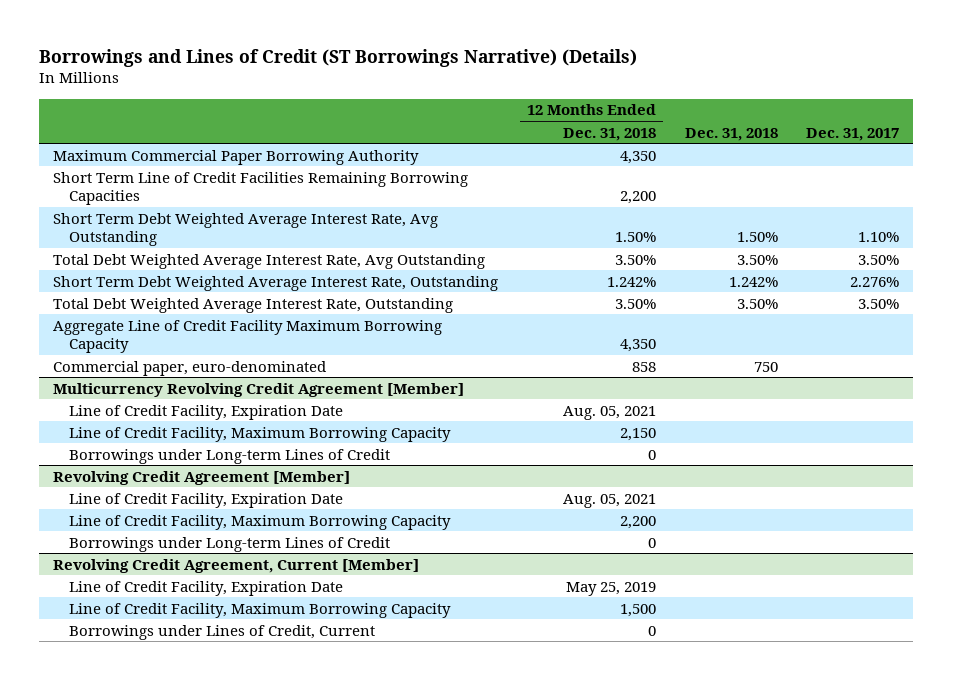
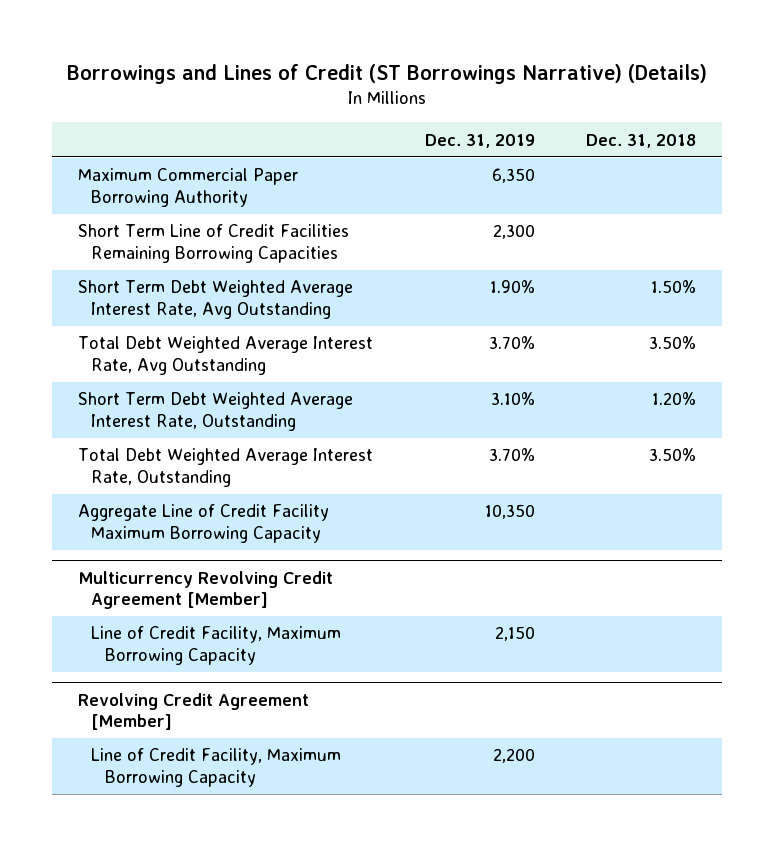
- | 12 Months Ended Dec. 31, 2018 | Dec. 31, 2018 | Dec. 31, 2017
+ | Dec. 31, 2019 | Dec. 31, 2018
- Short Term Debt Weighted Average Interest Rate, Outstanding | 1.242% | 1.242% | 2.276%
+ Short Term Debt Weighted Average Interest Rate, Outstanding | 3.10% | 1.20%
- Commercial paper, euro-denominated | 858 | 750 |
@ Multicurrency Revolving Credit Agreement [Member]
- Line of Credit Facility, Expiration Date | Aug. 05, 2021 | |
- Borrowings under Long-term Lines of Credit | 0 | |
@ Revolving Credit Agreement [Member]
- Line of Credit Facility, Expiration Date | Aug. 05, 2021 | |
- Borrowings under Long-term Lines of Credit | 0 | |
- Revolving Credit Agreement, Current [Member]
- Line of Credit Facility, Expiration Date | May 25, 2019 | |
- Line of Credit Facility, Maximum Borrowing Capacity | 1,500 | |
- Borrowings under Lines of Credit, Current | 0 | |

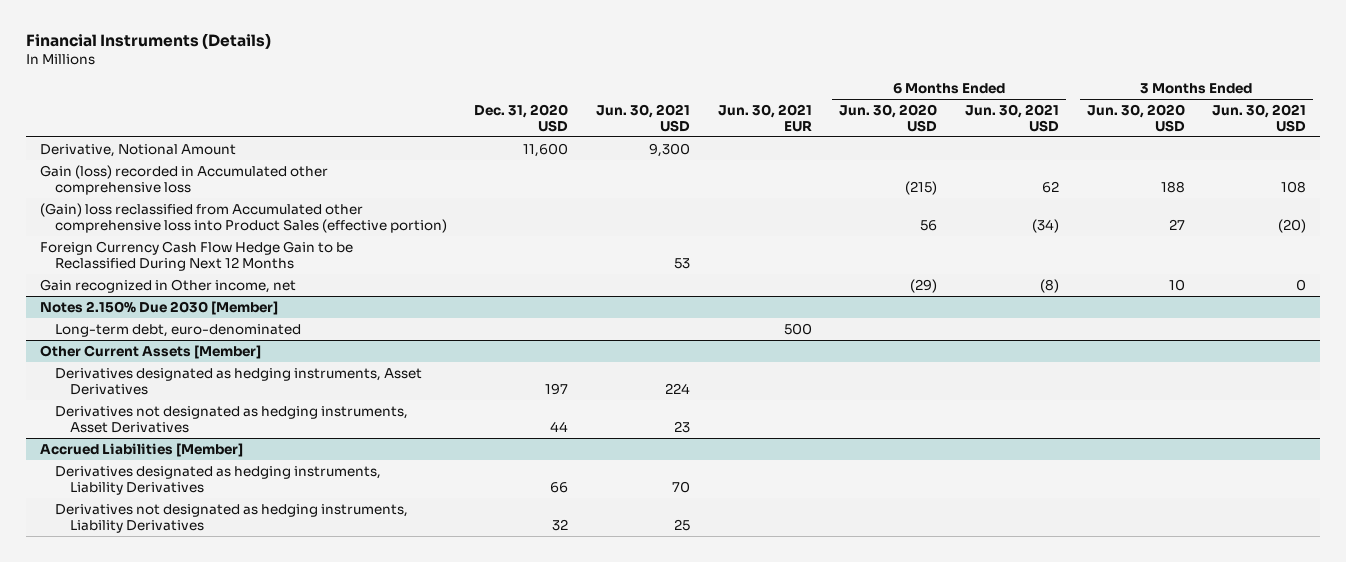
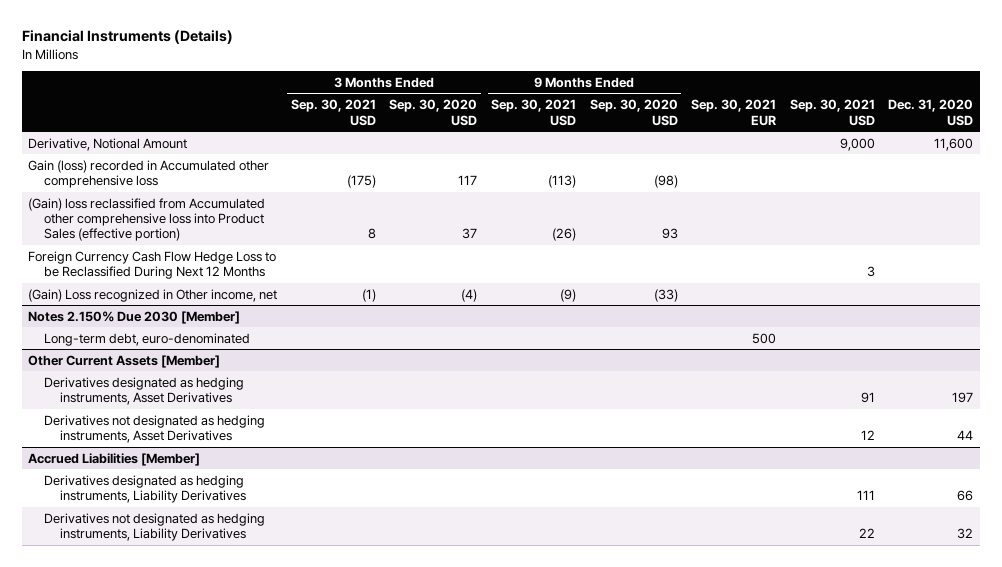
- | Dec. 31, 2020 USD | Jun. 30, 2021 USD | Jun. 30, 2021 EUR | 6 Months Ended Jun. 30, 2020 USD | 6 Months Ended Jun. 30, 2021 USD | 3 Months Ended Jun. 30, 2020 USD | 3 Months Ended Jun. 30, 2021 USD
+ | 3 Months Ended Sep. 30, 2021 USD | 3 Months Ended Sep. 30, 2020 USD | 9 Months Ended Sep. 30, 2021 USD | 9 Months Ended Sep. 30, 2020 USD | Sep. 30, 2021 EUR | Sep. 30, 2021 USD | Dec. 31, 2020 USD
- Foreign Currency Cash Flow Hedge Gain to be Reclassified During Next 12 Months | | 53 | | | | |
- Gain recognized in Other income, net | | | | (29) | (8) | 10 | 0
+ Foreign Currency Cash Flow Hedge Loss to be Reclassified During Next 12 Months | | | | | | 3 |
+ (Gain) Loss recognized in Other income, net | (1) | (4) | (9) | (33) | | |

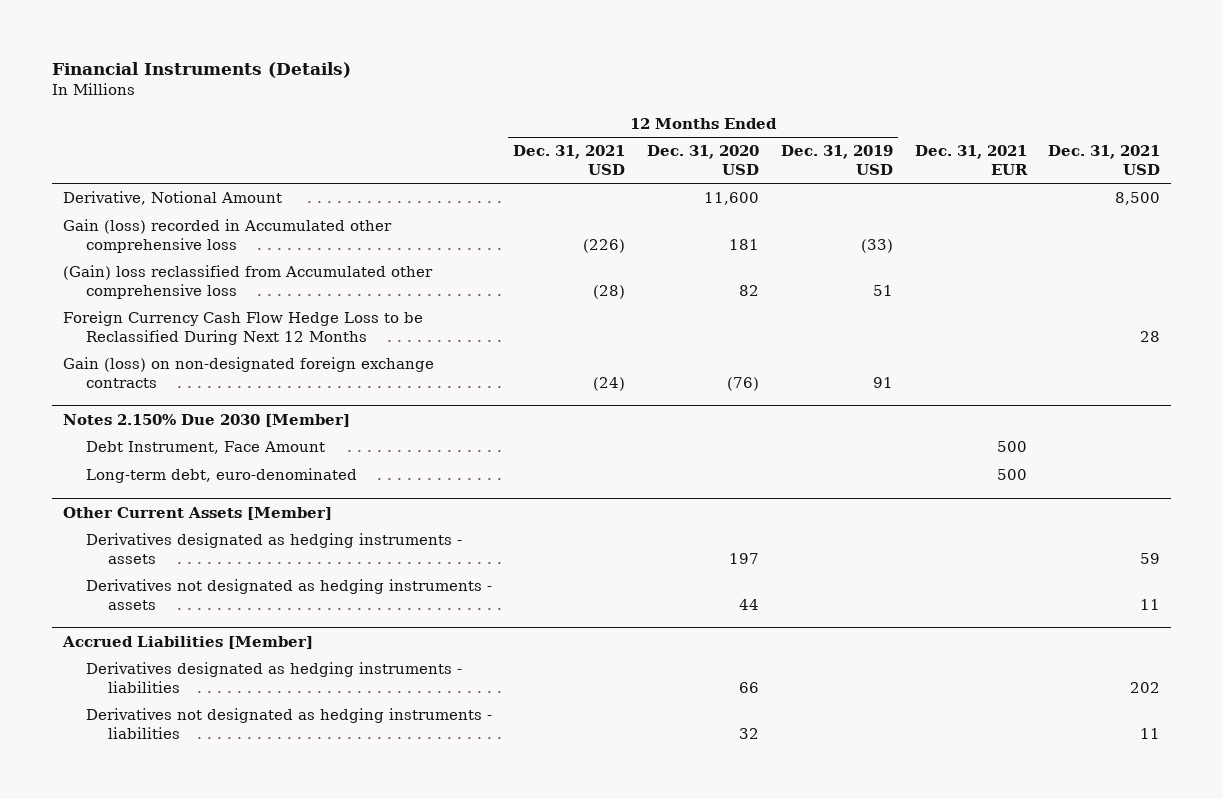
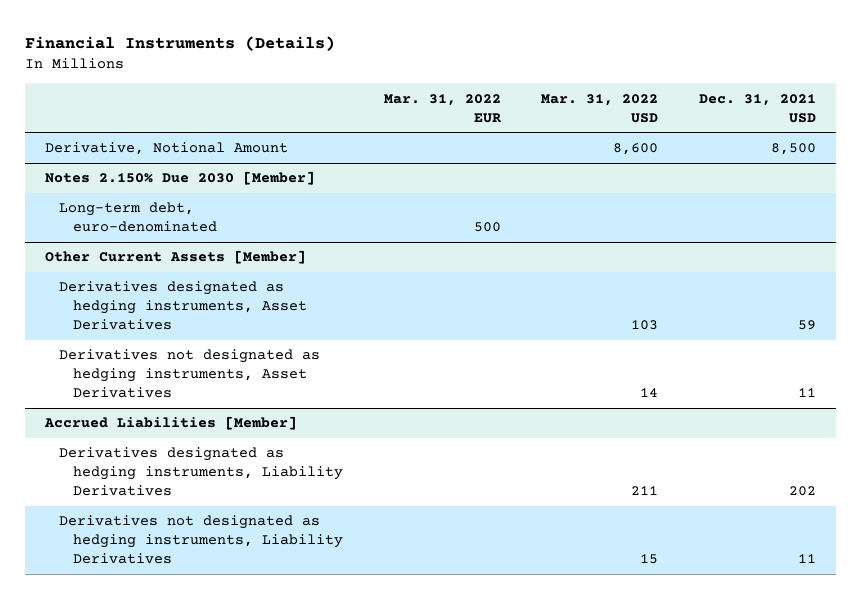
- | 12 Months Ended Dec. 31, 2021 USD | 12 Months Ended Dec. 31, 2020 USD | 12 Months Ended Dec. 31, 2019 USD | Dec. 31, 2021 EUR | Dec. 31, 2021 USD
+ | Mar. 31, 2022 EUR | Mar. 31, 2022 USD | Dec. 31, 2021 USD
- Gain (loss) recorded in Accumulated other comprehensive loss | (226) | 181 | (33) | |
- (Gain) loss reclassified from Accumulated other comprehensive loss | (28) | 82 | 51 | |
- Foreign Currency Cash Flow Hedge Loss to be Reclassified During Next 12 Months | | | | | 28
- Gain (loss) on non-designated foreign exchange contracts | (24) | (76) | 91 | |
@ Notes 2.150% Due 2030 [Member]
- Debt Instrument, Face Amount | | | | 500 |
@ Other Current Assets [Member]
- Derivatives designated as hedging instruments - assets | | 197 | | | 59
- Derivatives not designated as hedging instruments - assets | | 44 | | | 11
+ Derivatives designated as hedging instruments, Asset Derivatives | | 103 | 59
+ Derivatives not designated as hedging instruments, Asset Derivatives | | 14 | 11
@ Accrued Liabilities [Member]
- Derivatives designated as hedging instruments - liabilities | | 66 | | | 202
- Derivatives not designated as hedging instruments - liabilities | | 32 | | | 11
+ Derivatives designated as hedging instruments, Liability Derivatives | | 211 | 202
+ Derivatives not designated as hedging instruments, Liability Derivatives | | 15 | 11

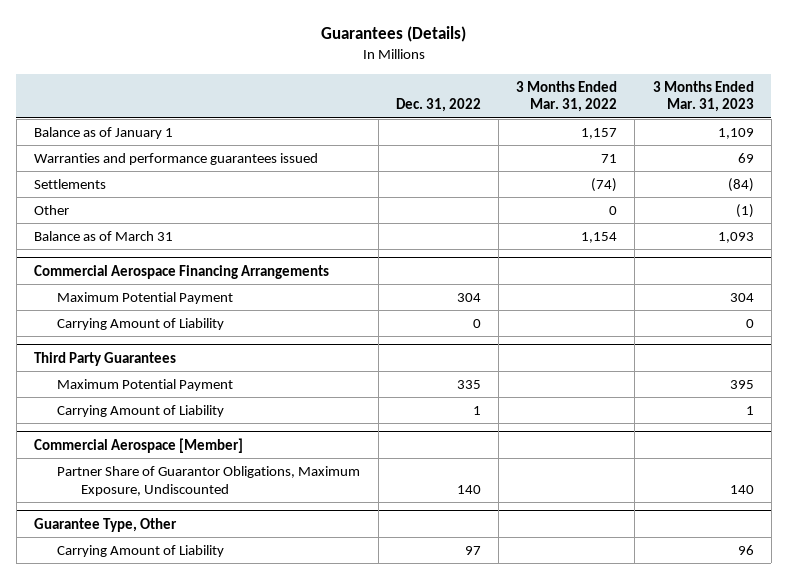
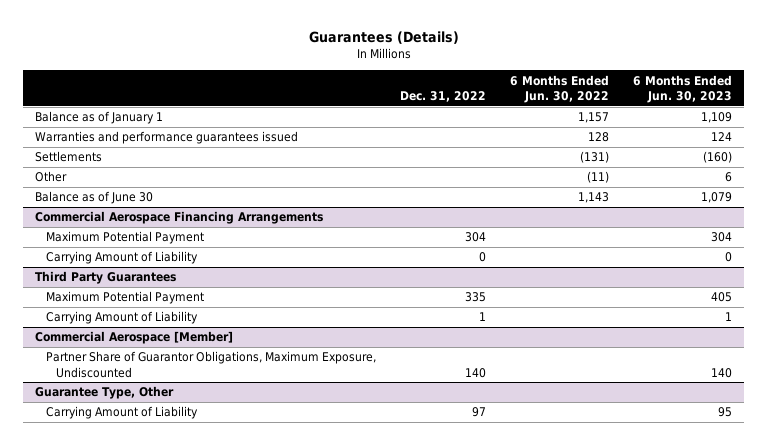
- | Dec. 31, 2022 | 3 Months Ended Mar. 31, 2022 | 3 Months Ended Mar. 31, 2023
+ | Dec. 31, 2022 | 6 Months Ended Jun. 30, 2022 | 6 Months Ended Jun. 30, 2023
- Balance as of March 31 | | 1,154 | 1,093
+ Balance as of June 30 | | 1,143 | 1,079

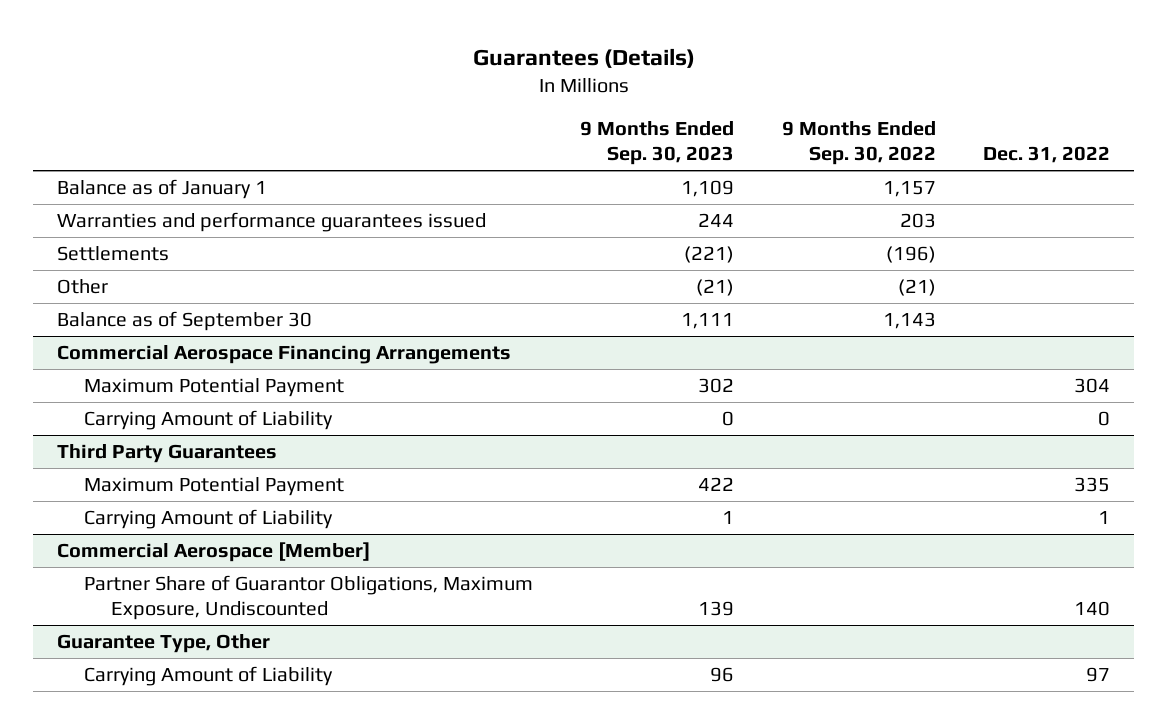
- | Dec. 31, 2022 | 6 Months Ended Jun. 30, 2022 | 6 Months Ended Jun. 30, 2023
+ | 9 Months Ended Sep. 30, 2023 | 9 Months Ended Sep. 30, 2022 | Dec. 31, 2022
- Balance as of June 30 | | 1,143 | 1,079
+ Balance as of September 30 | 1,111 | 1,143 |

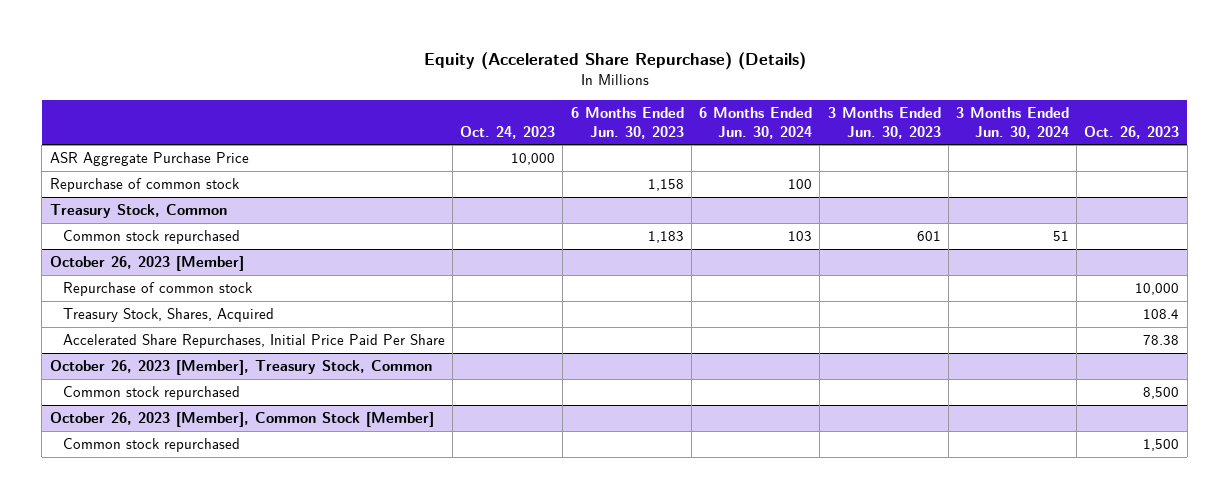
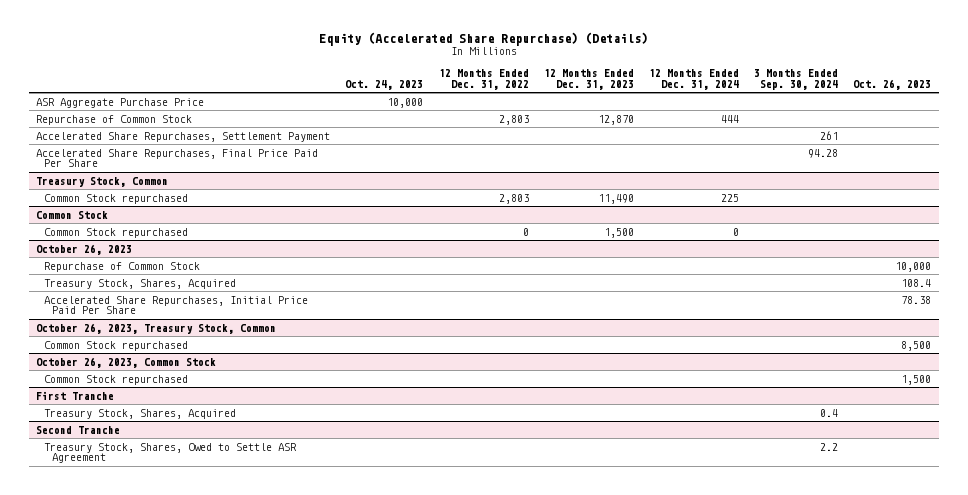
- | Oct. 24, 2023 | 6 Months Ended Jun. 30, 2023 | 6 Months Ended Jun. 30, 2024 | 3 Months Ended Jun. 30, 2023 | 3 Months Ended Jun. 30, 2024 | Oct. 26, 2023
+ | Oct. 24, 2023 | 12 Months Ended Dec. 31, 2022 | 12 Months Ended Dec. 31, 2023 | 12 Months Ended Dec. 31, 2024 | 3 Months Ended Sep. 30, 2024 | Oct. 26, 2023
- Repurchase of common stock | | 1,158 | 100 | | |
+ Repurchase of Common Stock | | 2,803 | 12,870 | 444 | |
+ Accelerated Share Repurchases, Settlement Payment | | | | | 261 |
+ Accelerated Share Repurchases, Final Price Paid Per Share | | | | | 94.28 |
@ Treasury Stock, Common
- Common stock repurchased | | 1,183 | 103 | 601 | 51 |
- October 26, 2023 [Member]
- Repurchase of common stock | | | | | | 10,000
@ Treasury Stock, Common
+ Common Stock repurchased | | 2,803 | 11,490 | 225 | |
+ Common Stock
+ Common Stock repurchased | | 0 | 1,500 | 0 | |
+ October 26, 2023
+ Repurchase of Common Stock | | | | | | 10,000
- October 26, 2023 [Member], Treasury Stock, Common
- Common stock repurchased | | | | | | 8,500
- October 26, 2023 [Member], Common Stock [Member]
- Common stock repurchased | | | | | | 1,500
+ October 26, 2023, Treasury Stock, Common
+ Common Stock repurchased | | | | | | 8,500
+ October 26, 2023, Common Stock
+ Common Stock repurchased | | | | | | 1,500
+ First Tranche
+ Treasury Stock, Shares, Acquired | | | | | 0.4 |
+ Second Tranche
+ Treasury Stock, Shares, Owed to Settle ASR Agreement | | | | | 2.2 |

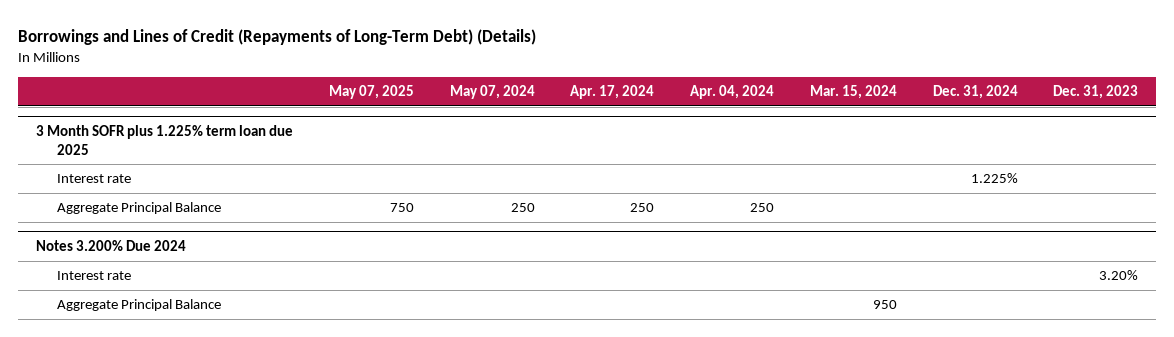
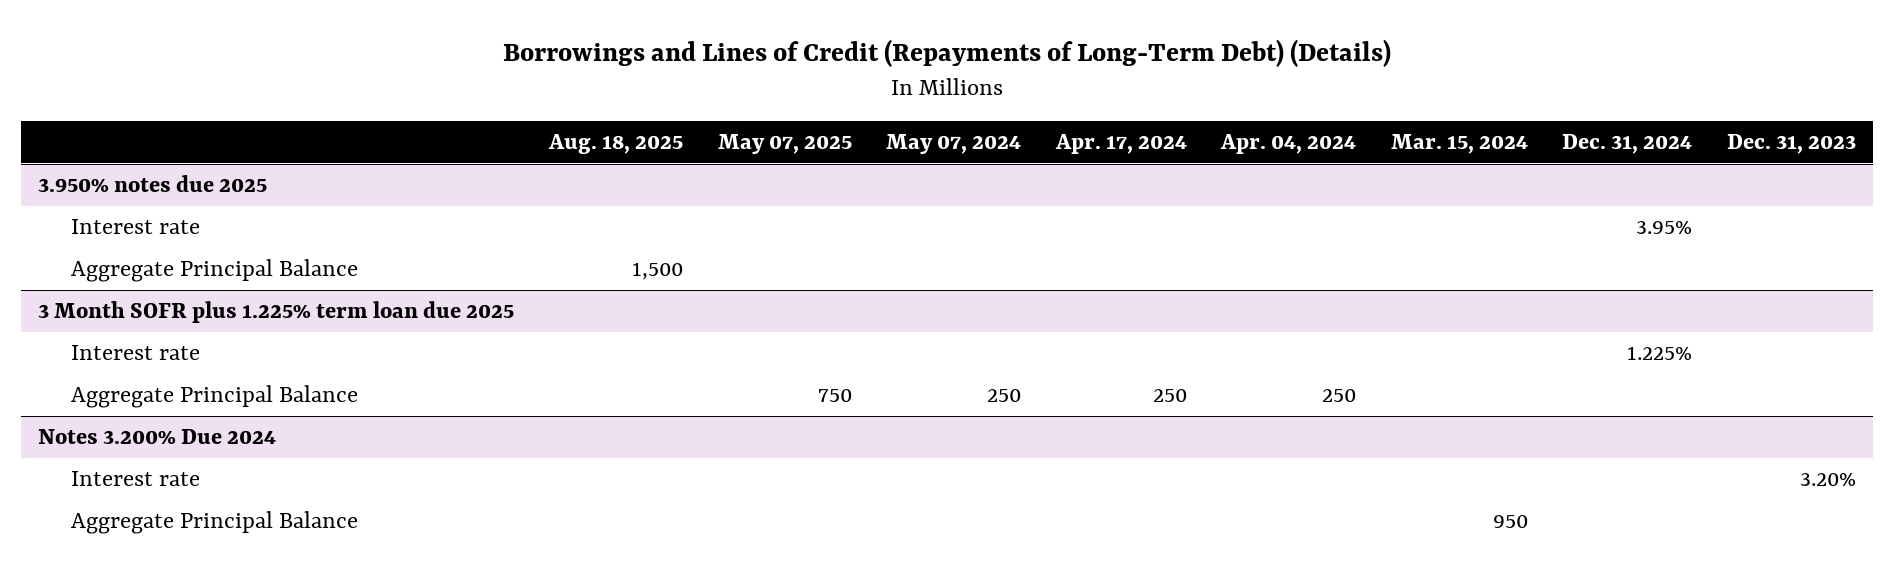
- | May 07, 2025 | May 07, 2024 | Apr. 17, 2024 | Apr. 04, 2024 | Mar. 15, 2024 | Dec. 31, 2024 | Dec. 31, 2023
+ | Aug. 18, 2025 | May 07, 2025 | May 07, 2024 | Apr. 17, 2024 | Apr. 04, 2024 | Mar. 15, 2024 | Dec. 31, 2024 | Dec. 31, 2023
+ 3.950% notes due 2025
+ Interest rate | | | | | | | 3.95% |
+ Aggregate Principal Balance | 1,500 | | | | | | |

